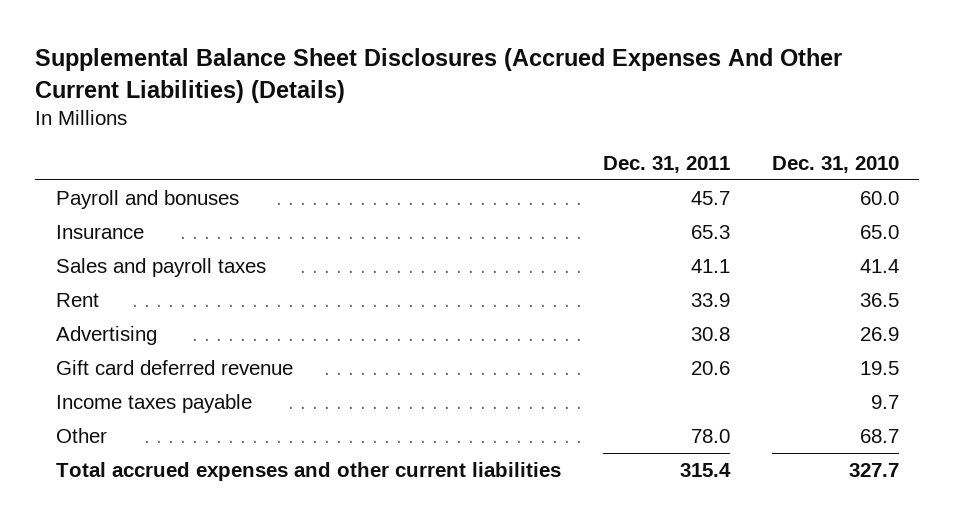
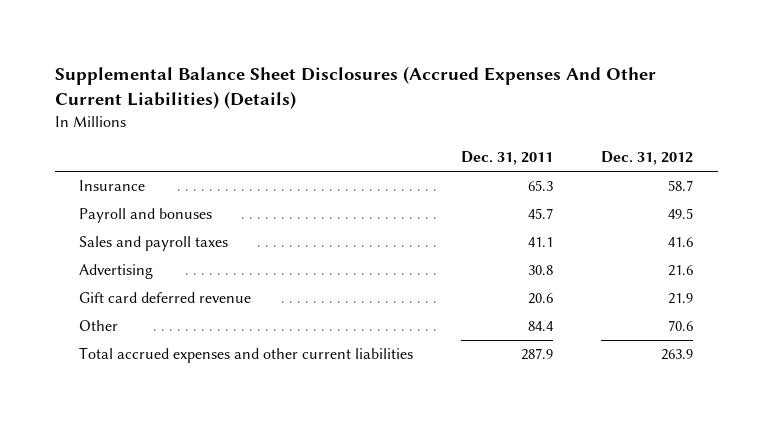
- | Dec. 31, 2011 | Dec. 31, 2010
+ | Dec. 31, 2011 | Dec. 31, 2012
moved down: Payroll and bonuses | 45.7 | 49.5
- Rent | 33.9 | 36.5
- Income taxes payable | | 9.7
- Other | 78.0 | 68.7
- Total accrued expenses and other current liabilities | 315.4 | 327.7
+ Other | 84.4 | 70.6
+ Total accrued expenses and other current liabilities | 287.9 | 263.9

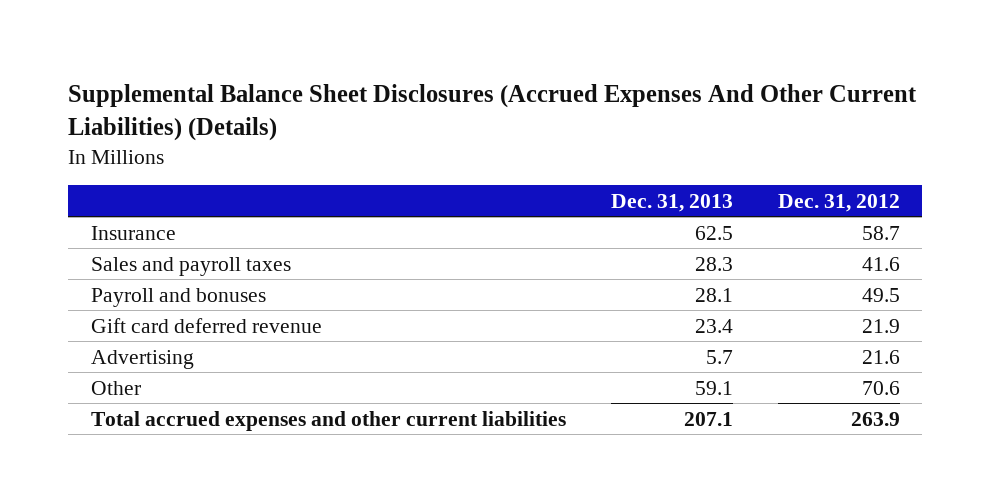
- | Dec. 31, 2011 | Dec. 31, 2012
+ | Dec. 31, 2013 | Dec. 31, 2012
moved down: Payroll and bonuses | 28.1 | 49.5
moved down: Advertising | 5.7 | 21.6

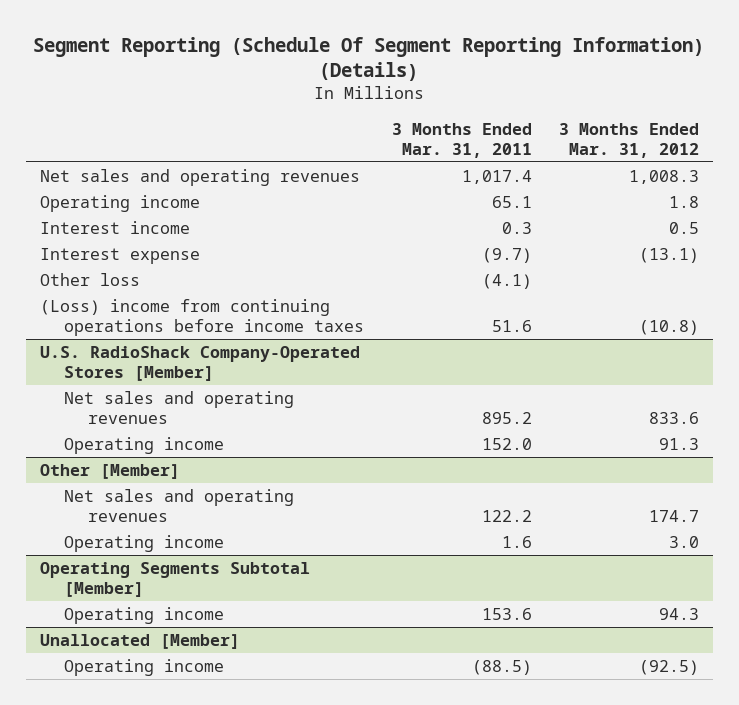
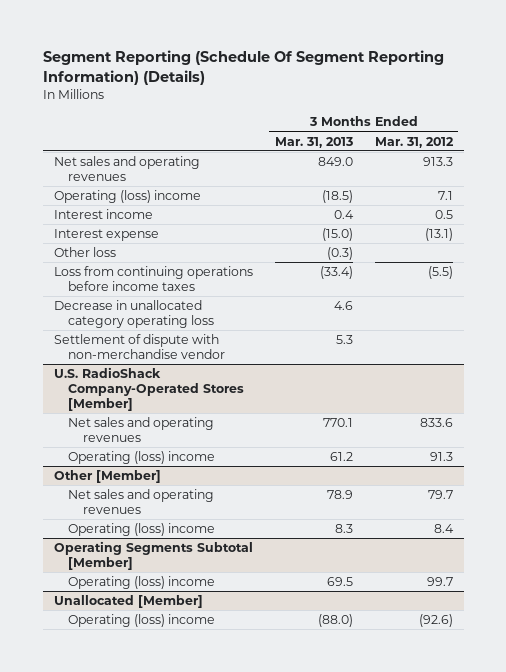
- | 3 Months Ended Mar. 31, 2011 | 3 Months Ended Mar. 31, 2012
+ | 3 Months Ended Mar. 31, 2013 | 3 Months Ended Mar. 31, 2012
- Net sales and operating revenues | 1,017.4 | 1,008.3
- Operating income | 65.1 | 1.8
+ Net sales and operating revenues | 849.0 | 913.3
+ Operating (loss) income | (18.5) | 7.1
- (Loss) income from continuing operations before income taxes | 51.6 | (10.8)
+ Loss from continuing operations before income taxes | (33.4) | (5.5)
+ Decrease in unallocated category operating loss | 4.6 |
+ Settlement of dispute with non-merchandise vendor | 5.3 |
@ U.S. RadioShack Company-Operated Stores [Member]
- Operating income | 152.0 | 91.3
+ Operating (loss) income | 61.2 | 91.3
@ Other [Member]
- Net sales and operating revenues | 122.2 | 174.7
- Operating income | 1.6 | 3.0
+ Net sales and operating revenues | 78.9 | 79.7
+ Operating (loss) income | 8.3 | 8.4
@ Operating Segments Subtotal [Member]
- Operating income | 153.6 | 94.3
+ Operating (loss) income | 69.5 | 99.7
@ Unallocated [Member]
- Operating income | (88.5) | (92.5)
+ Operating (loss) income | (88.0) | (92.6)

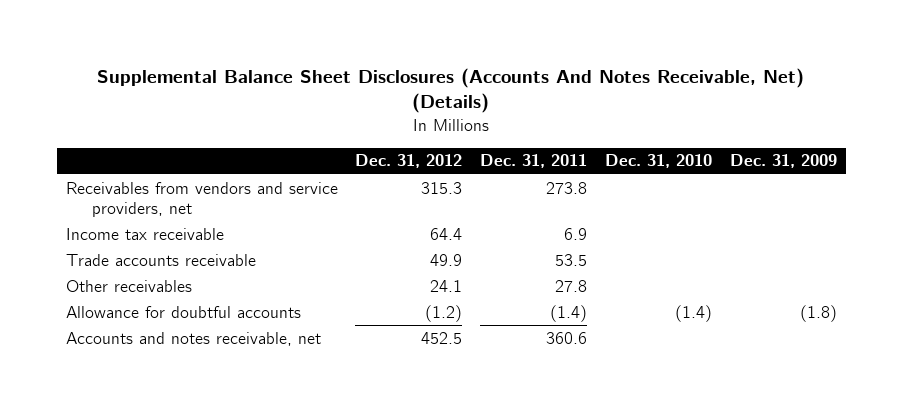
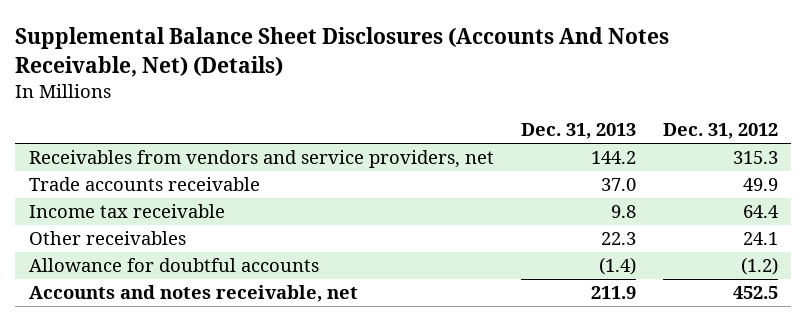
- | Dec. 31, 2012 | Dec. 31, 2011 | Dec. 31, 2010 | Dec. 31, 2009
+ | Dec. 31, 2013 | Dec. 31, 2012
moved down: Income tax receivable | 9.8 | 64.4

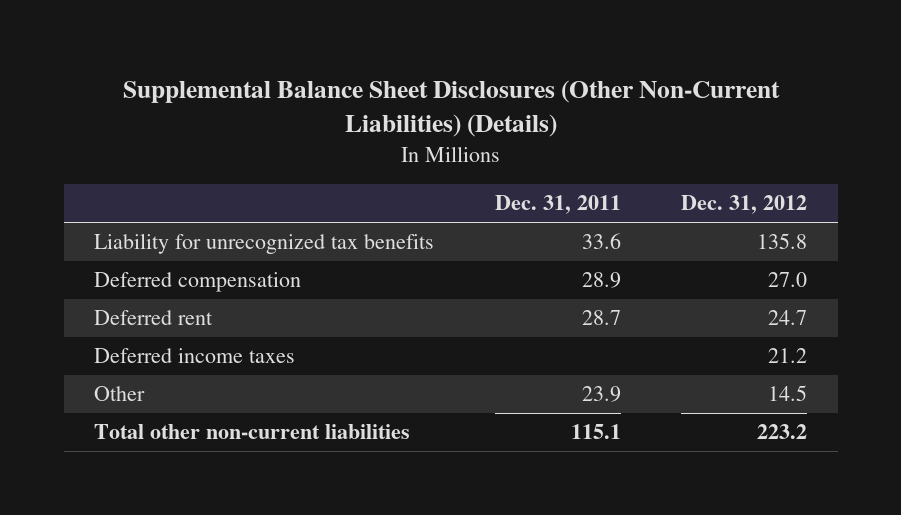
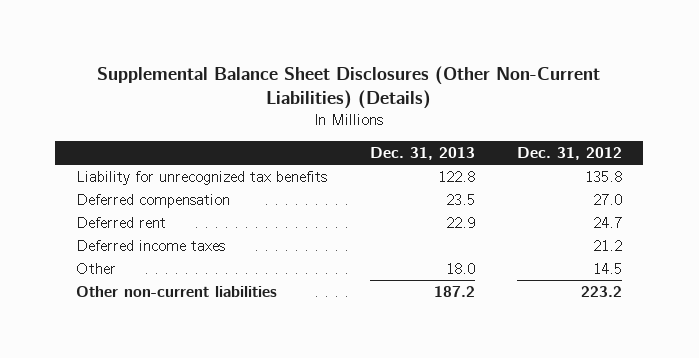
- | Dec. 31, 2011 | Dec. 31, 2012
+ | Dec. 31, 2013 | Dec. 31, 2012
- Total other non-current liabilities | 115.1 | 223.2
+ Other non-current liabilities | 187.2 | 223.2

